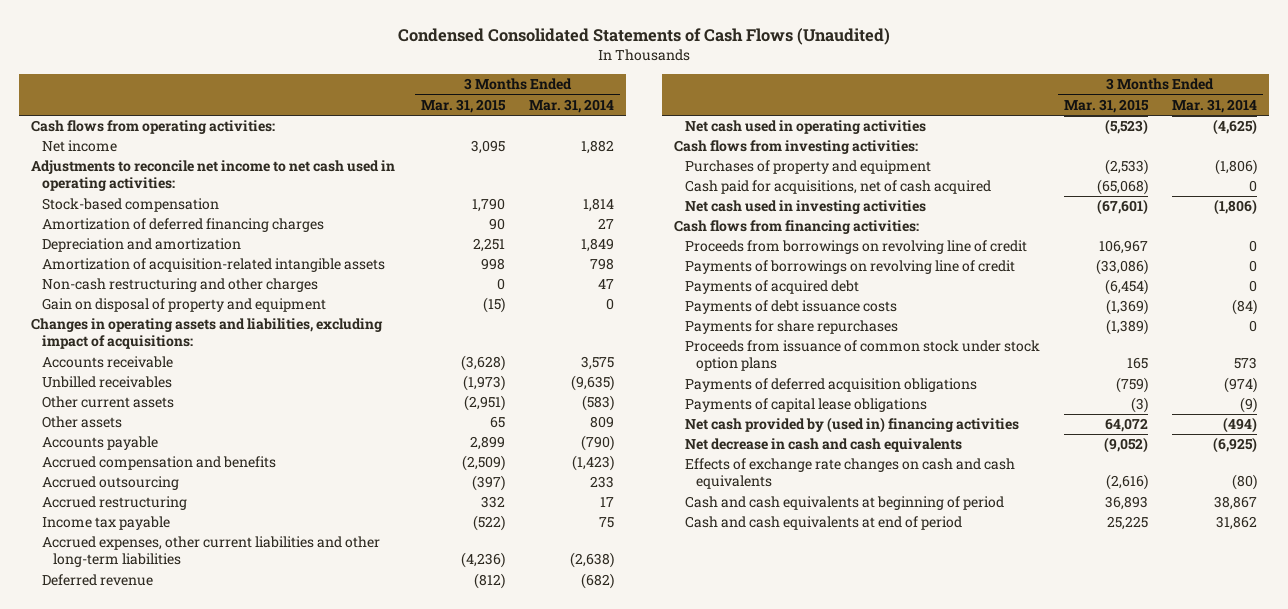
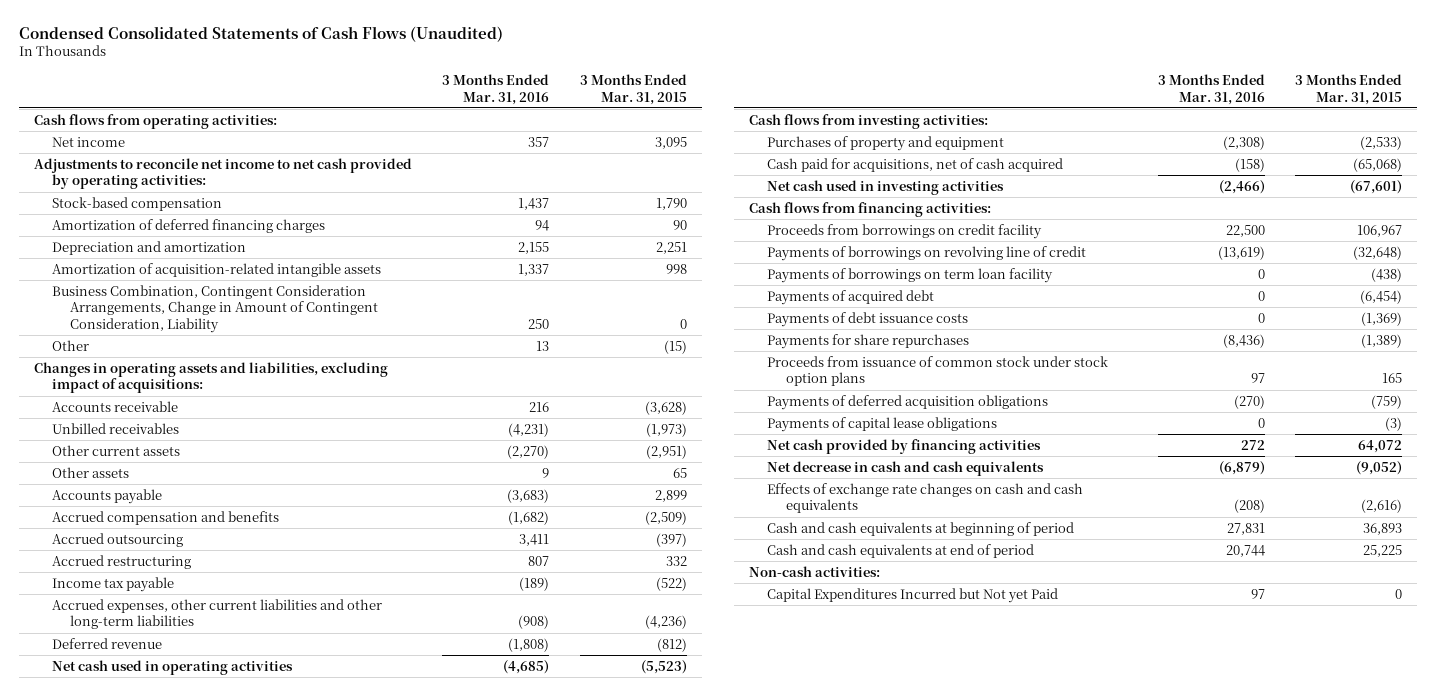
- | 3 Months Ended Mar. 31, 2015 | 3 Months Ended Mar. 31, 2014
+ | 3 Months Ended Mar. 31, 2016 | 3 Months Ended Mar. 31, 2015
- Adjustments to reconcile net income to net cash used in operating activities:
+ Adjustments to reconcile net income to net cash provided by operating activities:
- Non-cash restructuring and other charges | 0 | 47
- Gain on disposal of property and equipment | (15) | 0
+ Business Combination, Contingent Consideration Arrangements, Change in Amount of Contingent Consideration, Liability | 250 | 0
+ Other | 13 | (15)
- Proceeds from borrowings on revolving line of credit | 106,967 | 0
- Payments of borrowings on revolving line of credit | (33,086) | 0
+ Proceeds from borrowings on credit facility | 22,500 | 106,967
+ Payments of borrowings on revolving line of credit | (13,619) | (32,648)
+ Payments of borrowings on term loan facility | 0 | (438)
- Net cash provided by (used in) financing activities | 64,072 | (494)
+ Net cash provided by financing activities | 272 | 64,072
+ Non-cash activities:
+ Capital Expenditures Incurred but Not yet Paid | 97 | 0

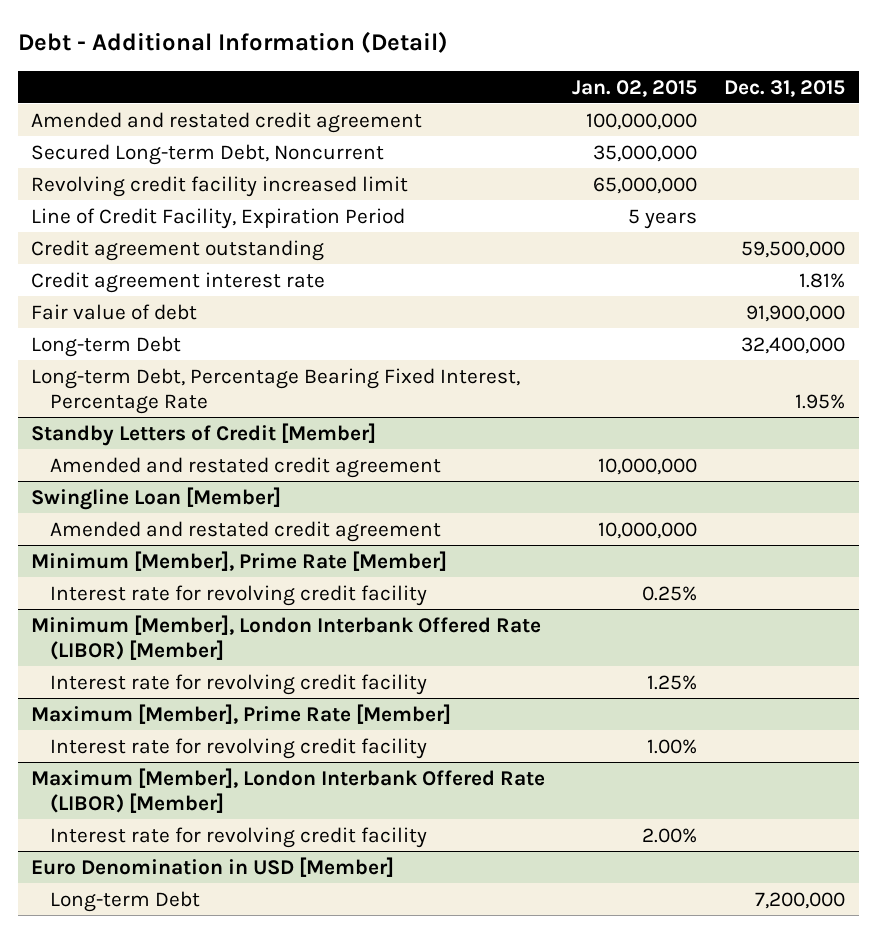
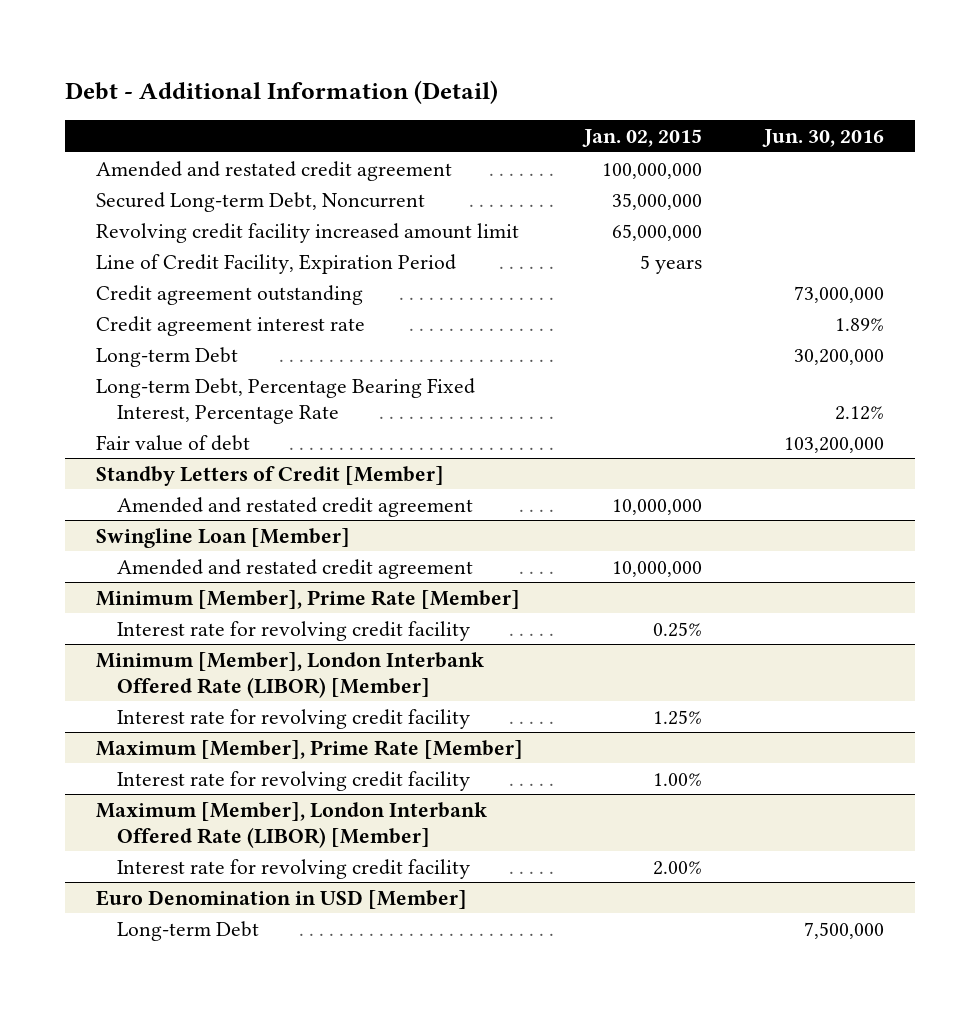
- | Jan. 02, 2015 | Dec. 31, 2015
+ | Jan. 02, 2015 | Jun. 30, 2016
- Revolving credit facility increased limit | 65,000,000 |
+ Revolving credit facility increased amount limit | 65,000,000 |
moved down: Fair value of debt | | 103,200,000

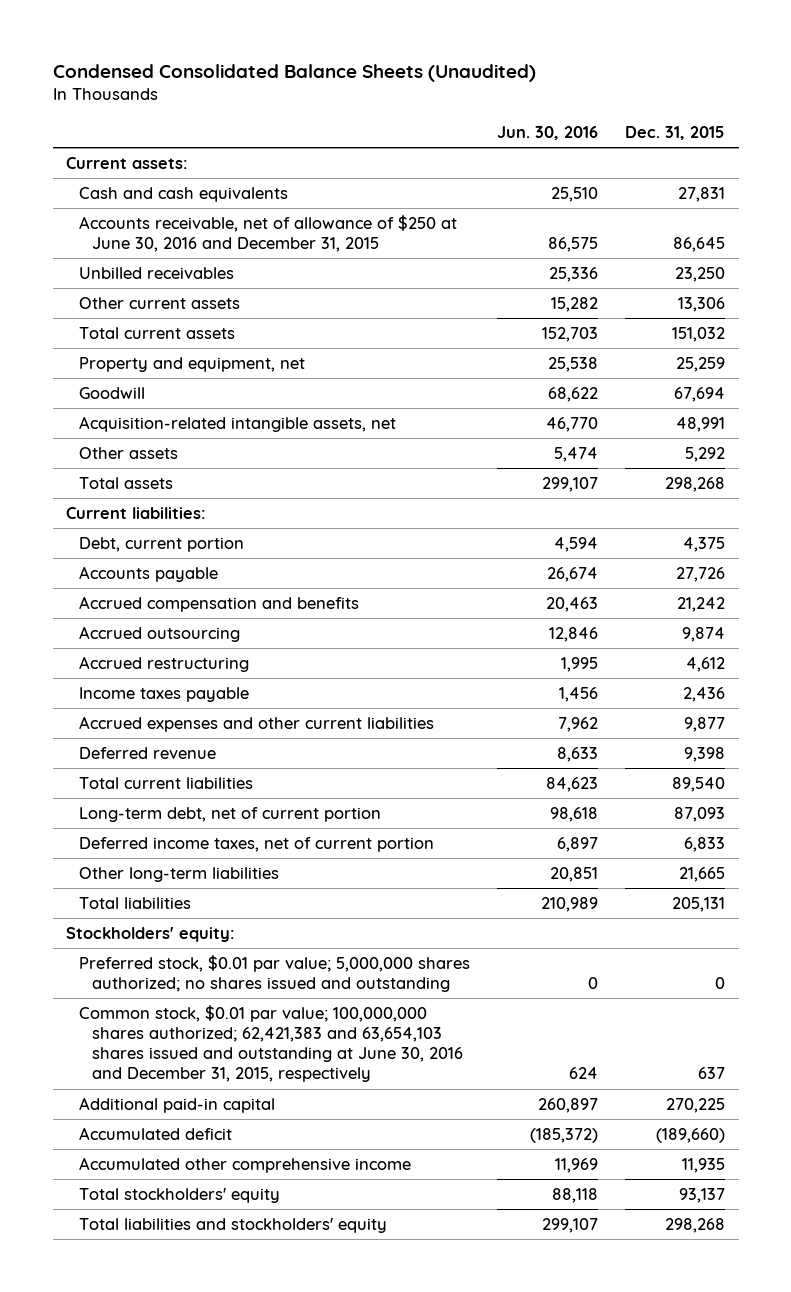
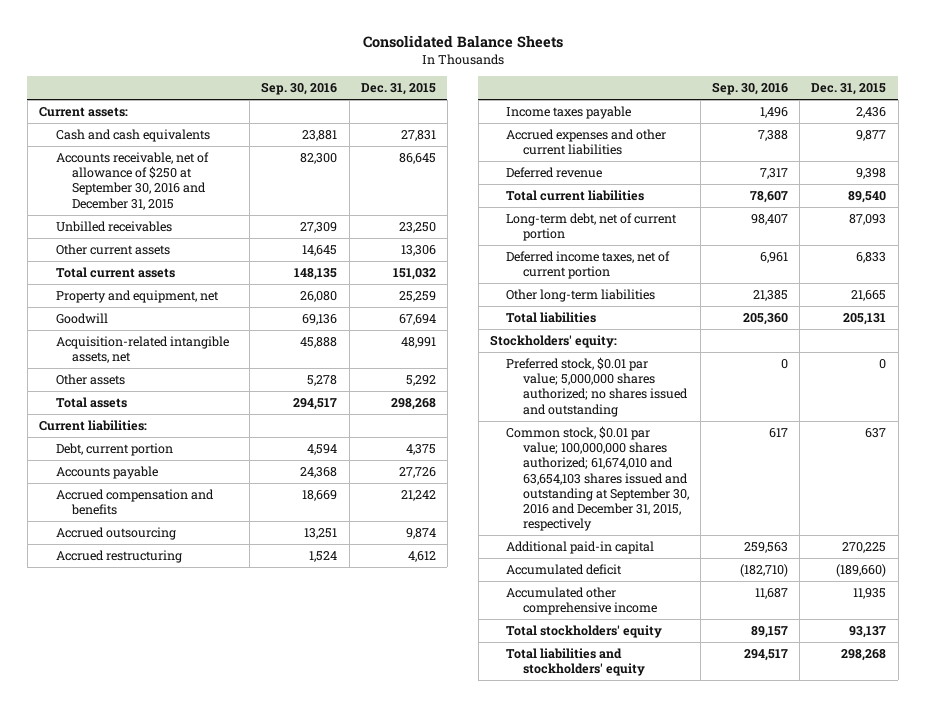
- Condensed Consolidated Balance Sheets (Unaudited)
+ Consolidated Balance Sheets
- | Jun. 30, 2016 | Dec. 31, 2015
+ | Sep. 30, 2016 | Dec. 31, 2015
- Accounts receivable, net of allowance of $250 at June 30, 2016 and December 31, 2015 | 86,575 | 86,645
+ Accounts receivable, net of allowance of $250 at September 30, 2016 and December 31, 2015 | 82,300 | 86,645
- Common stock, $0.01 par value; 100,000,000 shares authorized; 62,421,383 and 63,654,103 shares issued and outstanding at June 30, 2016 and December 31, 2015, respectively | 624 | 637
+ Common stock, $0.01 par value; 100,000,000 shares authorized; 61,674,010 and 63,654,103 shares issued and outstanding at September 30, 2016 and December 31, 2015, respectively | 617 | 637

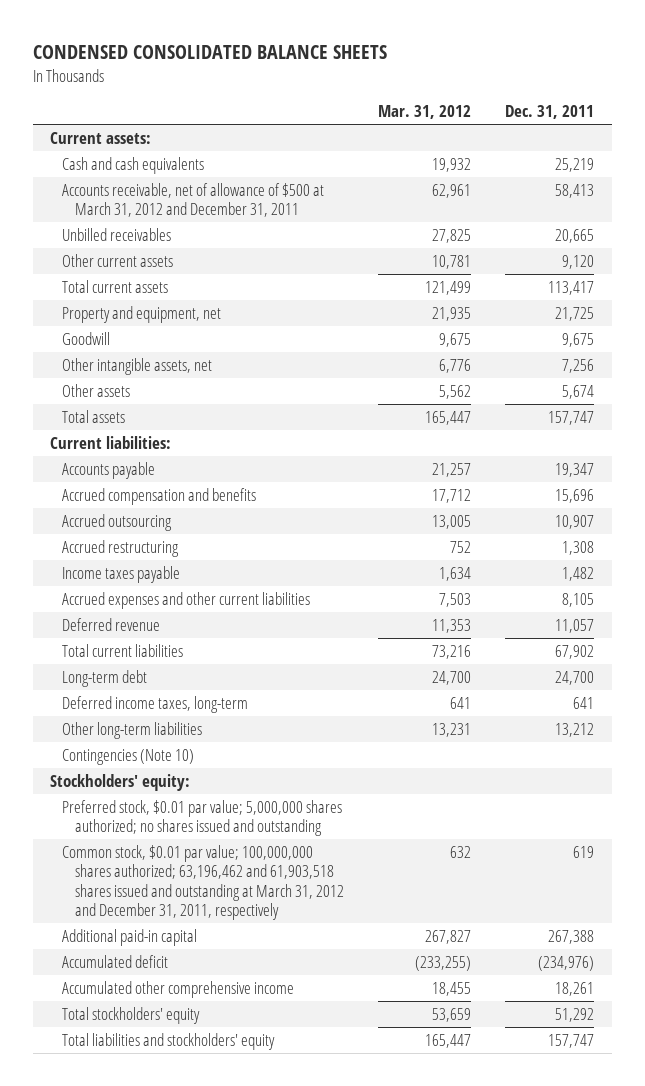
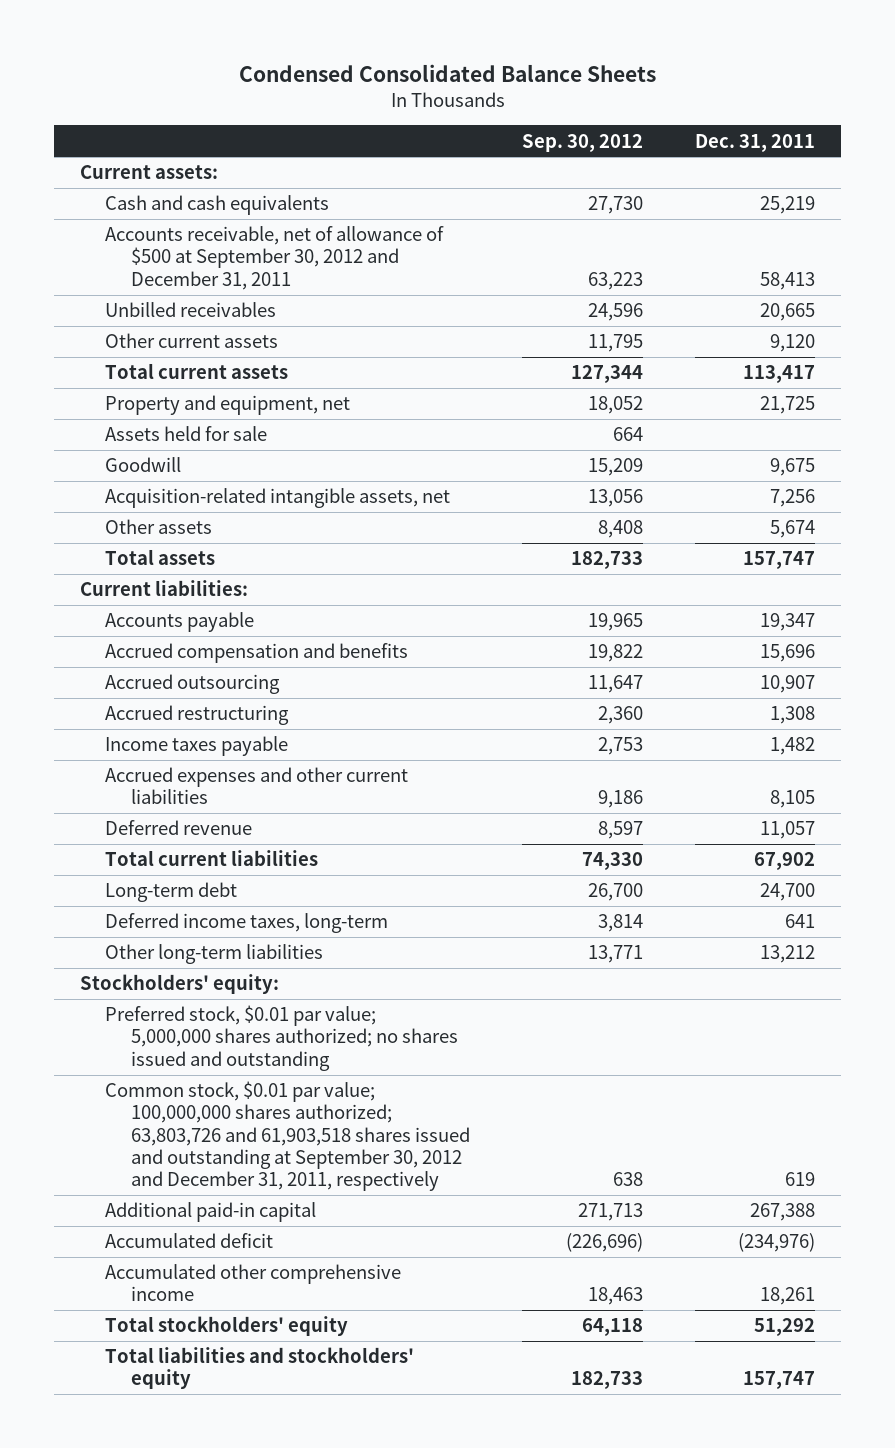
- CONDENSED CONSOLIDATED BALANCE SHEETS
+ Condensed Consolidated Balance Sheets
- | Mar. 31, 2012 | Dec. 31, 2011
+ | Sep. 30, 2012 | Dec. 31, 2011
- Accounts receivable, net of allowance of $500 at March 31, 2012 and December 31, 2011 | 62,961 | 58,413
+ Accounts receivable, net of allowance of $500 at September 30, 2012 and December 31, 2011 | 63,223 | 58,413
+ Assets held for sale | 664 |
- Other intangible assets, net | 6,776 | 7,256
+ Acquisition-related intangible assets, net | 13,056 | 7,256
- Contingencies (Note 10)
- Common stock, $0.01 par value; 100,000,000 shares authorized; 63,196,462 and 61,903,518 shares issued and outstanding at March 31, 2012 and December 31, 2011, respectively | 632 | 619
+ Common stock, $0.01 par value; 100,000,000 shares authorized; 63,803,726 and 61,903,518 shares issued and outstanding at September 30, 2012 and December 31, 2011, respectively | 638 | 619

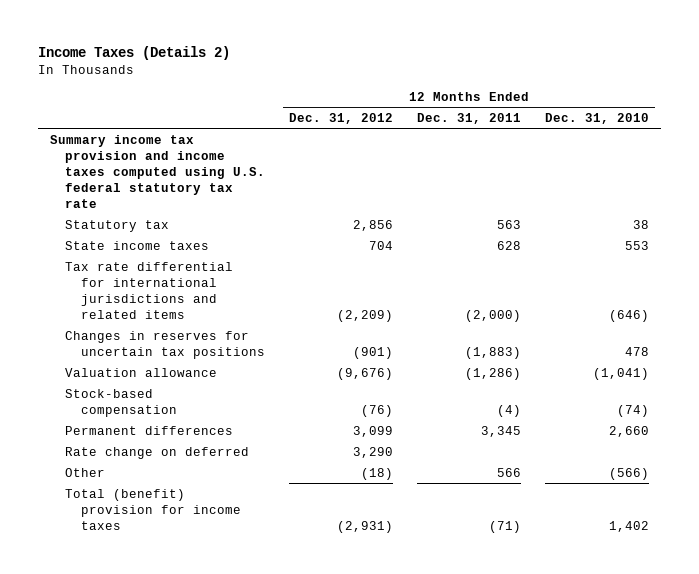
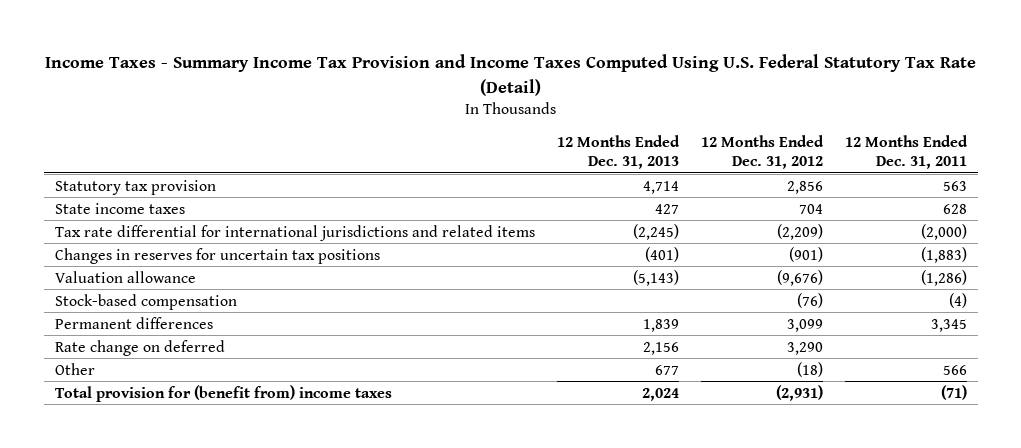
- Income Taxes (Details 2)
+ Income Taxes - Summary Income Tax Provision and Income Taxes Computed Using U.S. Federal Statutory Tax Rate (Detail)
- | 12 Months Ended Dec. 31, 2012 | 12 Months Ended Dec. 31, 2011 | 12 Months Ended Dec. 31, 2010
+ | 12 Months Ended Dec. 31, 2013 | 12 Months Ended Dec. 31, 2012 | 12 Months Ended Dec. 31, 2011
- Summary income tax provision and income taxes computed using U.S. federal statutory tax rate
- Statutory tax | 2,856 | 563 | 38
+ Statutory tax provision | 4,714 | 2,856 | 563
- Total (benefit) provision for income taxes | (2,931) | (71) | 1,402
+ Total provision for (benefit from) income taxes | 2,024 | (2,931) | (71)

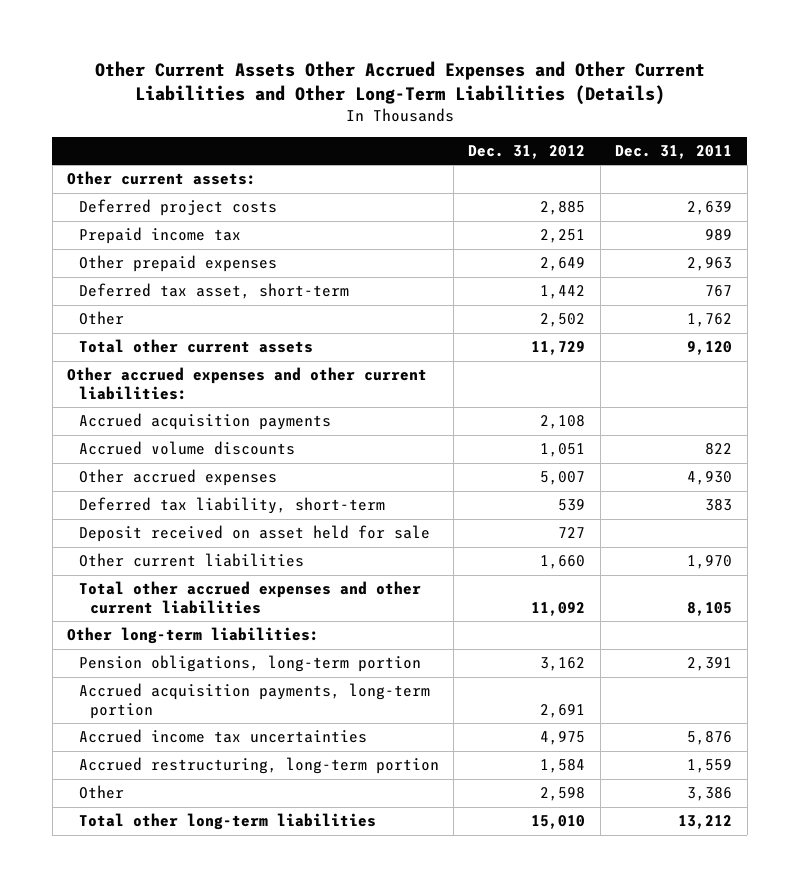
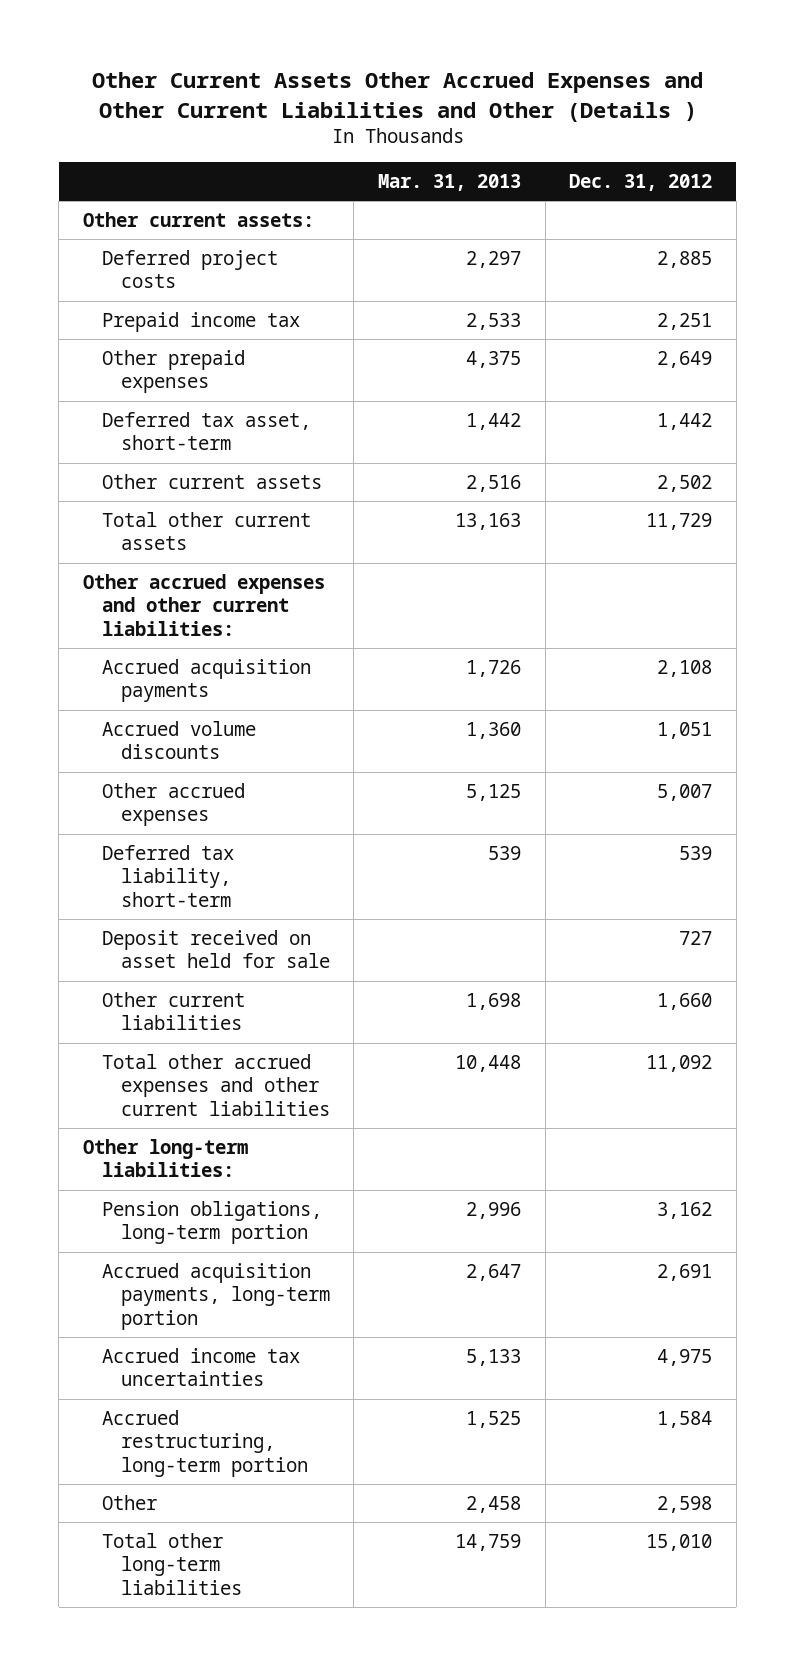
- Other Current Assets Other Accrued Expenses and Other Current Liabilities and Other Long-Term Liabilities (Details)
+ Other Current Assets Other Accrued Expenses and Other Current Liabilities and Other (Details )
- | Dec. 31, 2012 | Dec. 31, 2011
+ | Mar. 31, 2013 | Dec. 31, 2012
- Other | 2,502 | 1,762
+ Other current assets | 2,516 | 2,502

